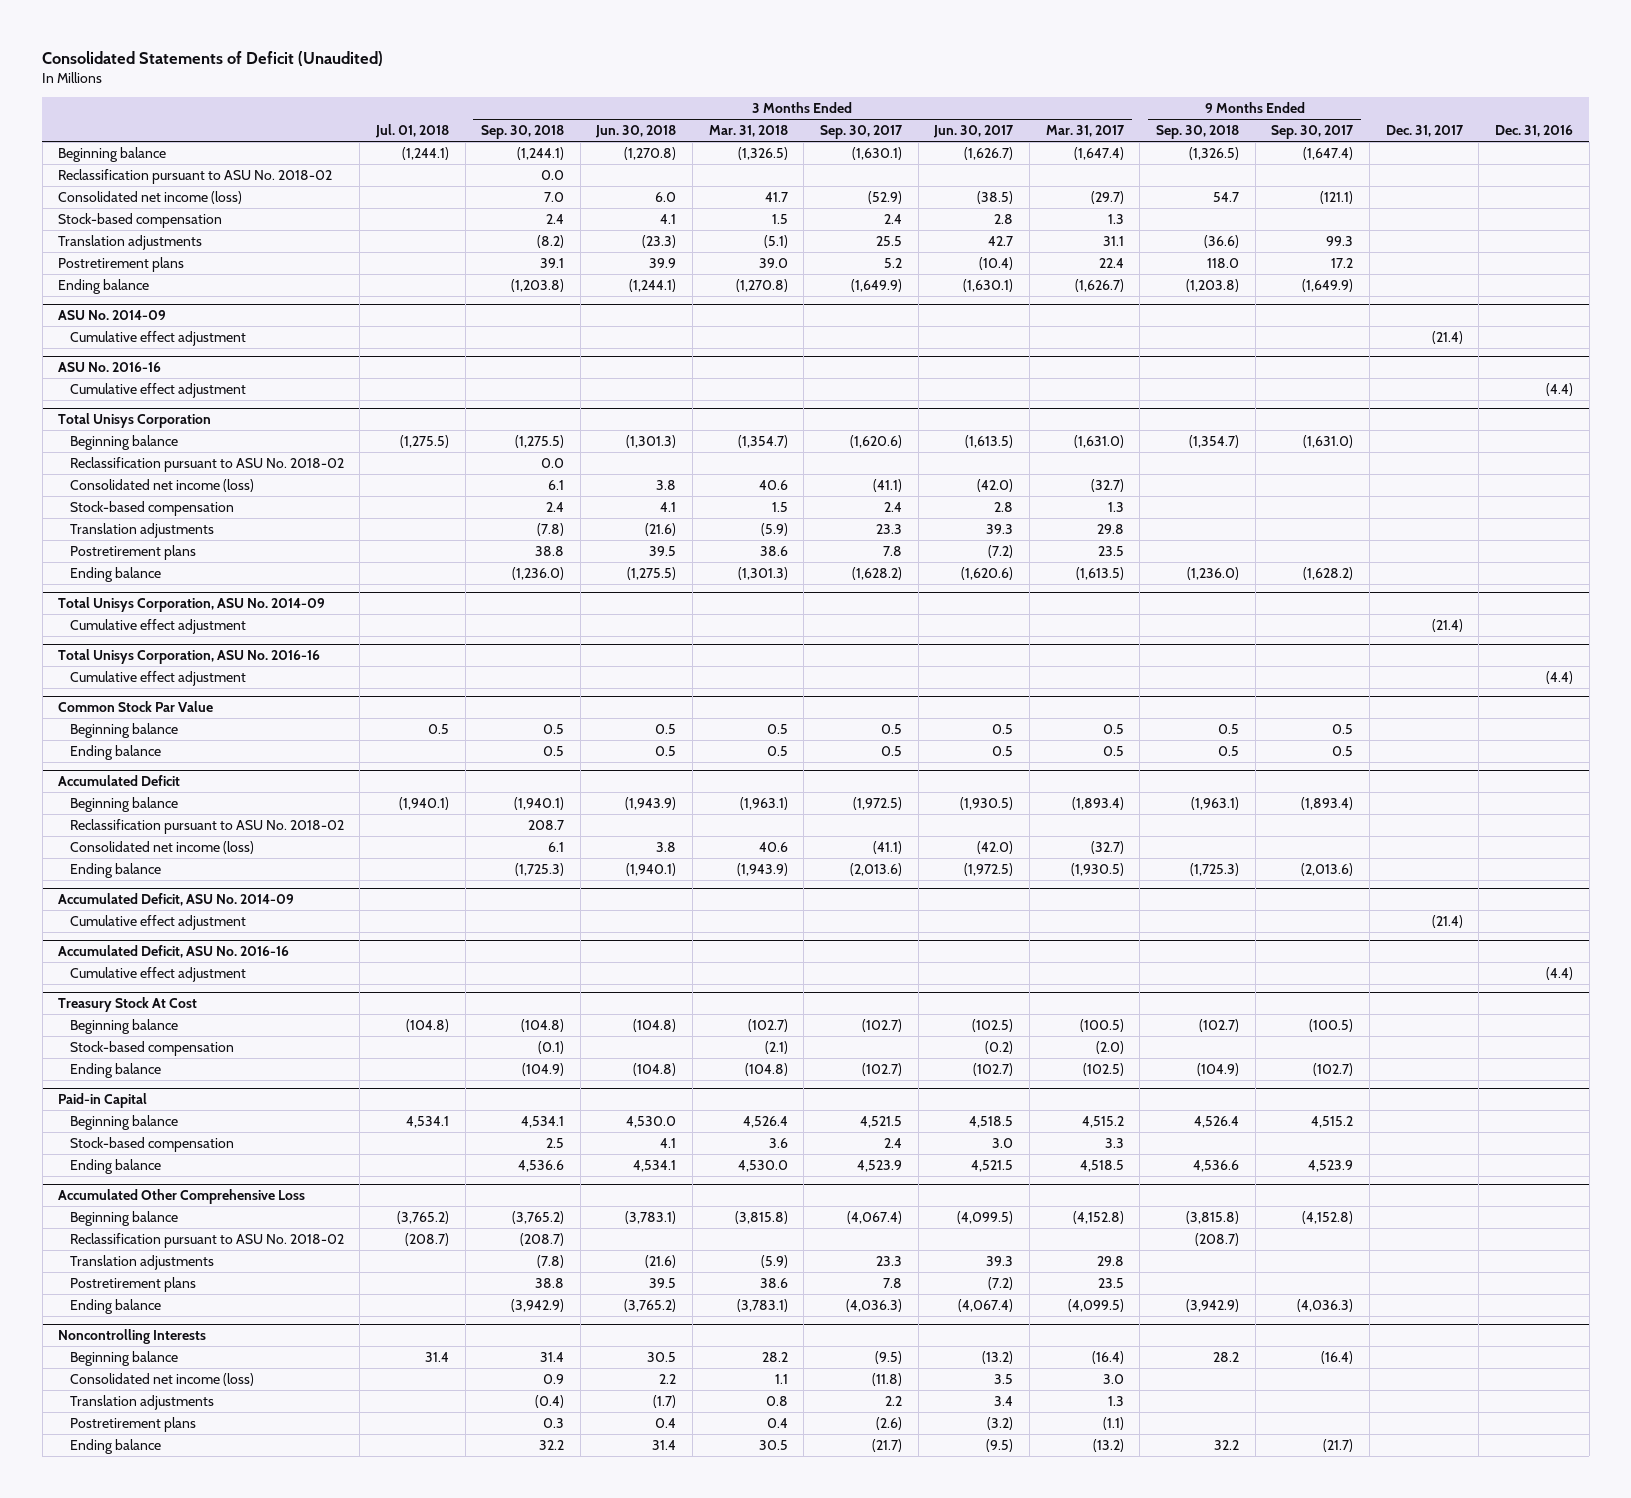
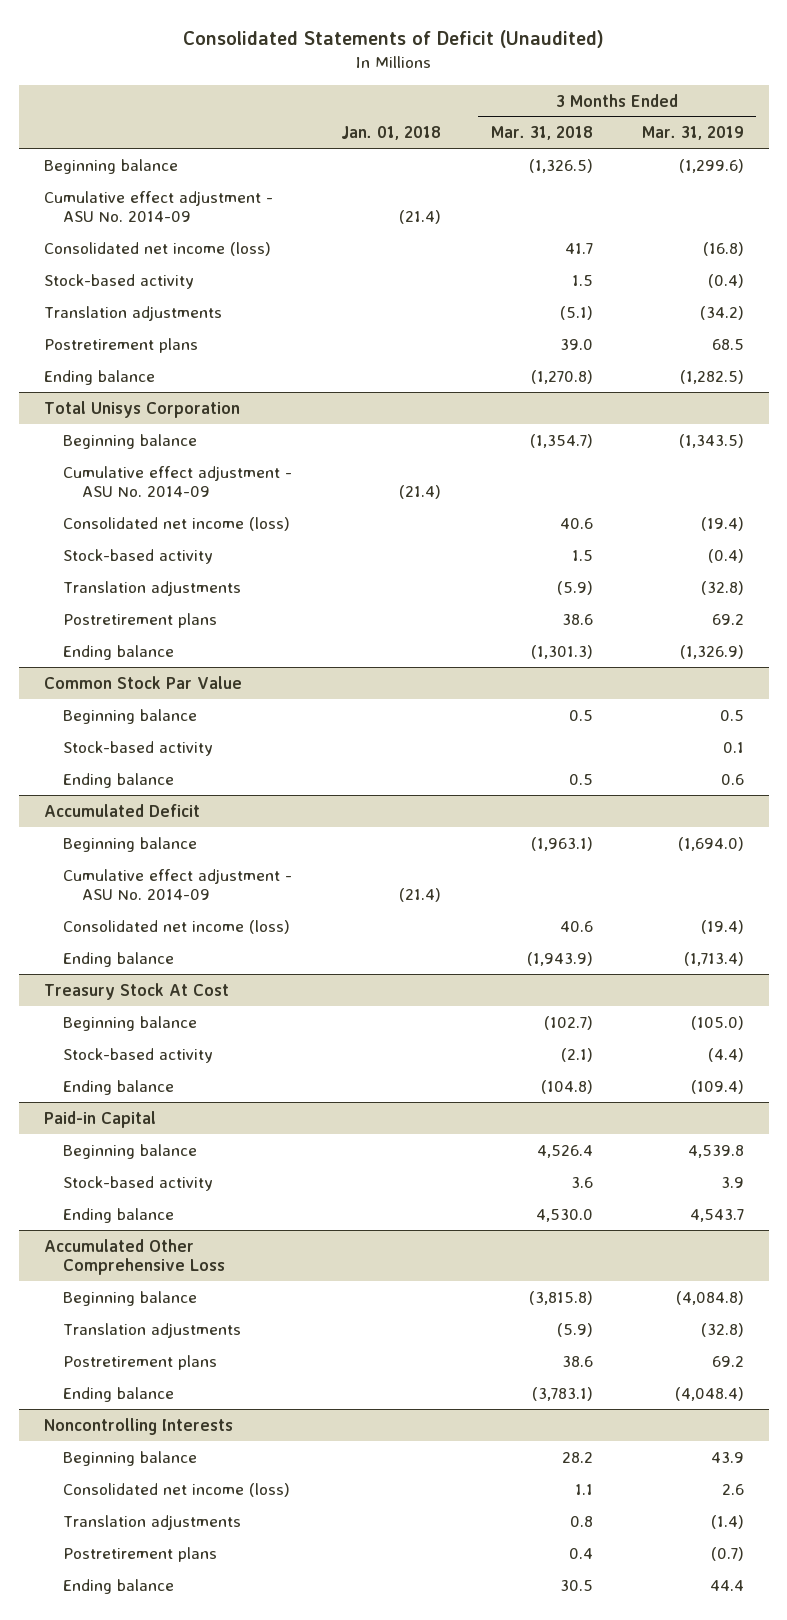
- | Jul. 01, 2018 | 3 Months Ended Sep. 30, 2018 | 3 Months Ended Jun. 30, 2018 | 3 Months Ended Mar. 31, 2018 | 3 Months Ended Sep. 30, 2017 | 3 Months Ended Jun. 30, 2017 | 3 Months Ended Mar. 31, 2017 | 9 Months Ended Sep. 30, 2018 | 9 Months Ended Sep. 30, 2017 | Dec. 31, 2017 | Dec. 31, 2016
+ | Jan. 01, 2018 | 3 Months Ended Mar. 31, 2018 | 3 Months Ended Mar. 31, 2019
- Reclassification pursuant to ASU No. 2018-02 | | 0.0 | | | | | | | | |
+ Cumulative effect adjustment - ASU No. 2014-09 | (21.4) | |
- Stock-based compensation | | 2.4 | 4.1 | 1.5 | 2.4 | 2.8 | 1.3 | | | |
+ Stock-based activity | | 1.5 | (0.4)
- ASU No. 2014-09
- Cumulative effect adjustment | | | | | | | | | | (21.4) |
- ASU No. 2016-16
- Cumulative effect adjustment | | | | | | | | | | | (4.4)
@ Total Unisys Corporation
- Reclassification pursuant to ASU No. 2018-02 | | 0.0 | | | | | | | | |
+ Cumulative effect adjustment - ASU No. 2014-09 | (21.4) | |
- Stock-based compensation | | 2.4 | 4.1 | 1.5 | 2.4 | 2.8 | 1.3 | | | |
+ Stock-based activity | | 1.5 | (0.4)
- Total Unisys Corporation, ASU No. 2014-09
- Cumulative effect adjustment | | | | | | | | | | (21.4) |
- Total Unisys Corporation, ASU No. 2016-16
- Cumulative effect adjustment | | | | | | | | | | | (4.4)
@ Common Stock Par Value
+ Stock-based activity | | | 0.1
@ Accumulated Deficit
- Reclassification pursuant to ASU No. 2018-02 | | 208.7 | | | | | | | | |
+ Cumulative effect adjustment - ASU No. 2014-09 | (21.4) | |
- Accumulated Deficit, ASU No. 2014-09
- Cumulative effect adjustment | | | | | | | | | | (21.4) |
- Accumulated Deficit, ASU No. 2016-16
- Cumulative effect adjustment | | | | | | | | | | | (4.4)
@ Treasury Stock At Cost
- Stock-based compensation | | (0.1) | | (2.1) | | (0.2) | (2.0) | | | |
+ Stock-based activity | | (2.1) | (4.4)
@ Paid-in Capital
- Stock-based compensation | | 2.5 | 4.1 | 3.6 | 2.4 | 3.0 | 3.3 | | | |
+ Stock-based activity | | 3.6 | 3.9
@ Accumulated Other Comprehensive Loss
- Reclassification pursuant to ASU No. 2018-02 | (208.7) | (208.7) | | | | | | (208.7) | | |

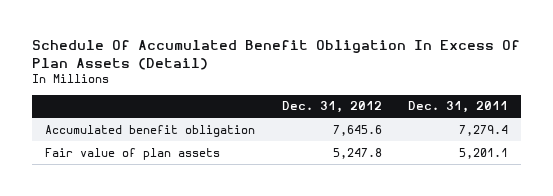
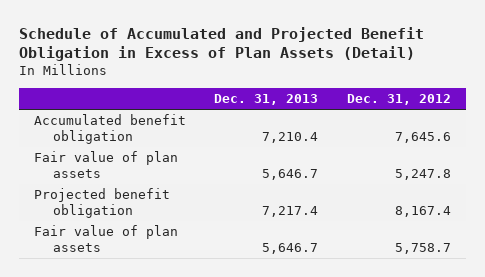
- Schedule Of Accumulated Benefit Obligation In Excess Of Plan Assets (Detail)
+ Schedule of Accumulated and Projected Benefit Obligation in Excess of Plan Assets (Detail)
- | Dec. 31, 2012 | Dec. 31, 2011
+ | Dec. 31, 2013 | Dec. 31, 2012
+ Projected benefit obligation | 7,217.4 | 8,167.4
+ Fair value of plan assets | 5,646.7 | 5,758.7

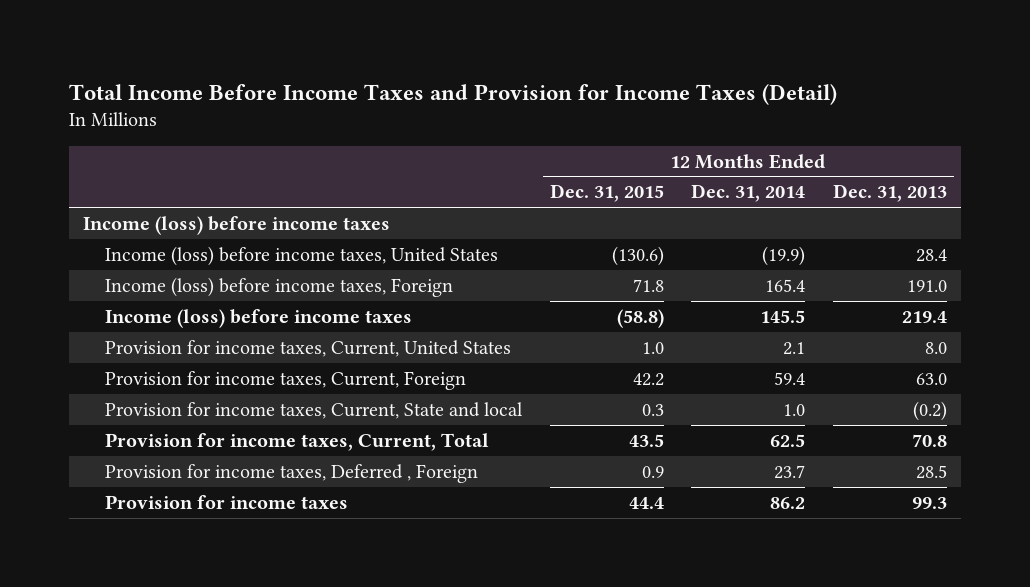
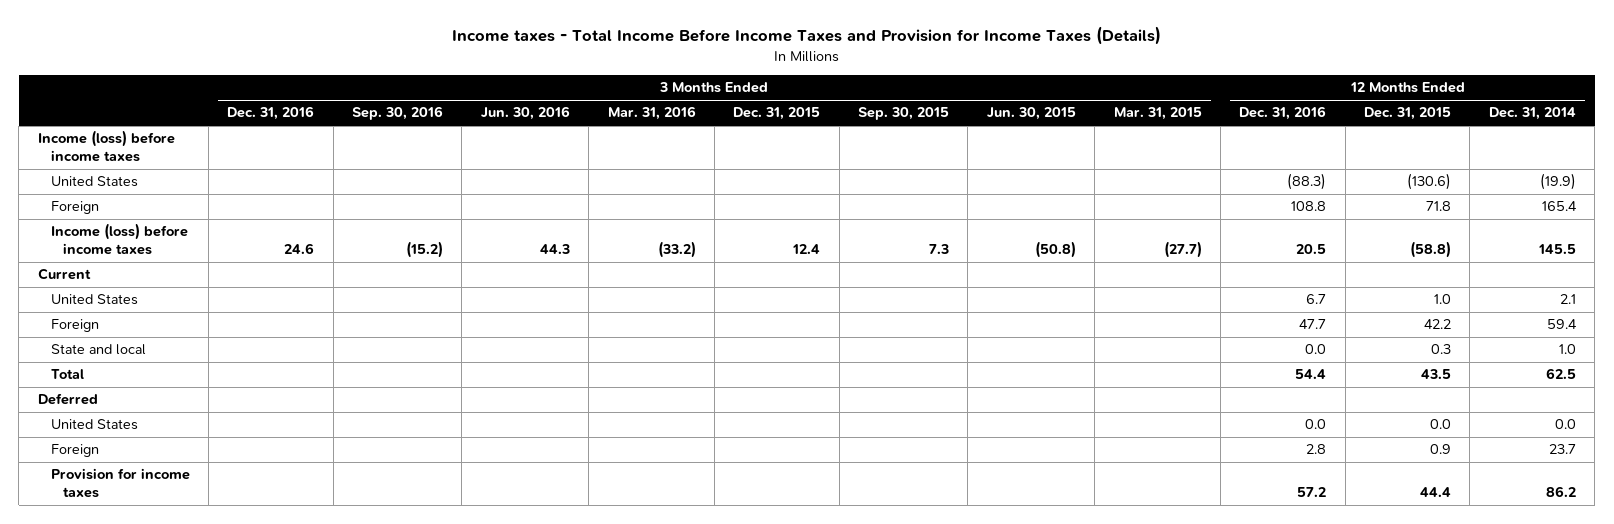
- Total Income Before Income Taxes and Provision for Income Taxes (Detail)
+ Income taxes - Total Income Before Income Taxes and Provision for Income Taxes (Details)
- | 12 Months Ended Dec. 31, 2015 | 12 Months Ended Dec. 31, 2014 | 12 Months Ended Dec. 31, 2013
+ | 3 Months Ended Dec. 31, 2016 | 3 Months Ended Sep. 30, 2016 | 3 Months Ended Jun. 30, 2016 | 3 Months Ended Mar. 31, 2016 | 3 Months Ended Dec. 31, 2015 | 3 Months Ended Sep. 30, 2015 | 3 Months Ended Jun. 30, 2015 | 3 Months Ended Mar. 31, 2015 | 12 Months Ended Dec. 31, 2016 | 12 Months Ended Dec. 31, 2015 | 12 Months Ended Dec. 31, 2014
- Income (loss) before income taxes, United States | (130.6) | (19.9) | 28.4
- Income (loss) before income taxes, Foreign | 71.8 | 165.4 | 191.0
+ United States | | | | | | | | | (88.3) | (130.6) | (19.9)
+ Foreign | | | | | | | | | 108.8 | 71.8 | 165.4
- Provision for income taxes, Current, United States | 1.0 | 2.1 | 8.0
- Provision for income taxes, Current, Foreign | 42.2 | 59.4 | 63.0
- Provision for income taxes, Current, State and local | 0.3 | 1.0 | (0.2)
- Provision for income taxes, Current, Total | 43.5 | 62.5 | 70.8
- Provision for income taxes, Deferred , Foreign | 0.9 | 23.7 | 28.5
+ Current
+ United States | | | | | | | | | 6.7 | 1.0 | 2.1
+ Foreign | | | | | | | | | 47.7 | 42.2 | 59.4
+ State and local | | | | | | | | | 0.0 | 0.3 | 1.0
+ Total | | | | | | | | | 54.4 | 43.5 | 62.5
+ Deferred
+ United States | | | | | | | | | 0.0 | 0.0 | 0.0
+ Foreign | | | | | | | | | 2.8 | 0.9 | 23.7

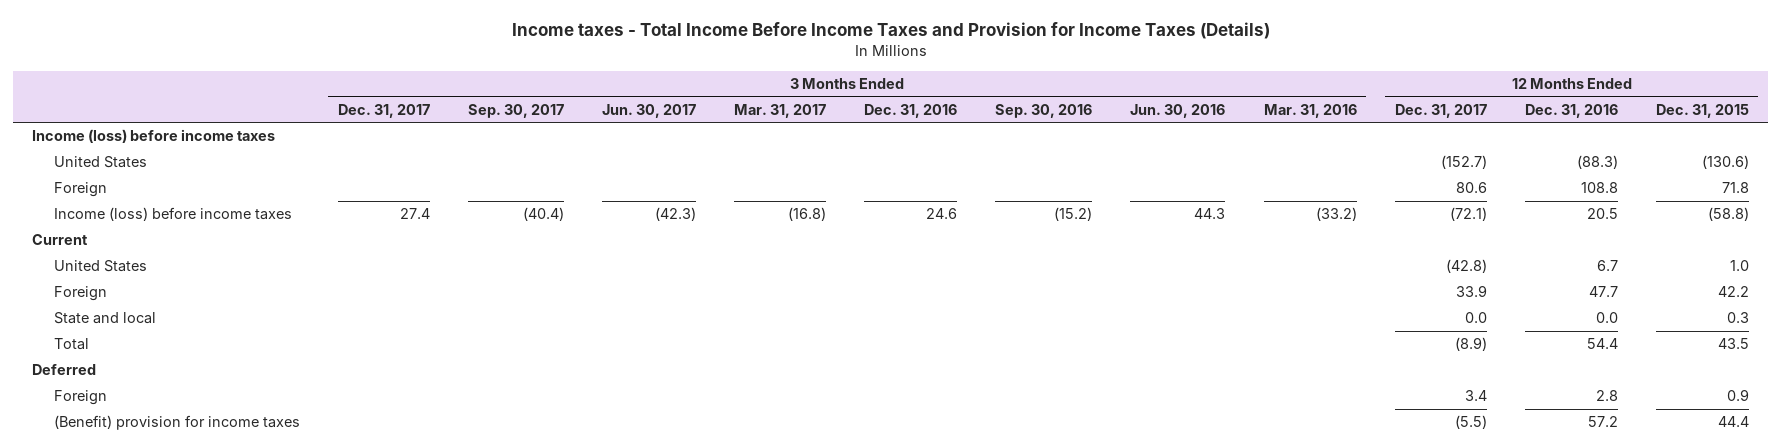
- | 3 Months Ended Dec. 31, 2016 | 3 Months Ended Sep. 30, 2016 | 3 Months Ended Jun. 30, 2016 | 3 Months Ended Mar. 31, 2016 | 3 Months Ended Dec. 31, 2015 | 3 Months Ended Sep. 30, 2015 | 3 Months Ended Jun. 30, 2015 | 3 Months Ended Mar. 31, 2015 | 12 Months Ended Dec. 31, 2016 | 12 Months Ended Dec. 31, 2015 | 12 Months Ended Dec. 31, 2014
+ | 3 Months Ended Dec. 31, 2017 | 3 Months Ended Sep. 30, 2017 | 3 Months Ended Jun. 30, 2017 | 3 Months Ended Mar. 31, 2017 | 3 Months Ended Dec. 31, 2016 | 3 Months Ended Sep. 30, 2016 | 3 Months Ended Jun. 30, 2016 | 3 Months Ended Mar. 31, 2016 | 12 Months Ended Dec. 31, 2017 | 12 Months Ended Dec. 31, 2016 | 12 Months Ended Dec. 31, 2015
- United States | | | | | | | | | 0.0 | 0.0 | 0.0
- Provision for income taxes | | | | | | | | | 57.2 | 44.4 | 86.2
+ (Benefit) provision for income taxes | | | | | | | | | (5.5) | 57.2 | 44.4

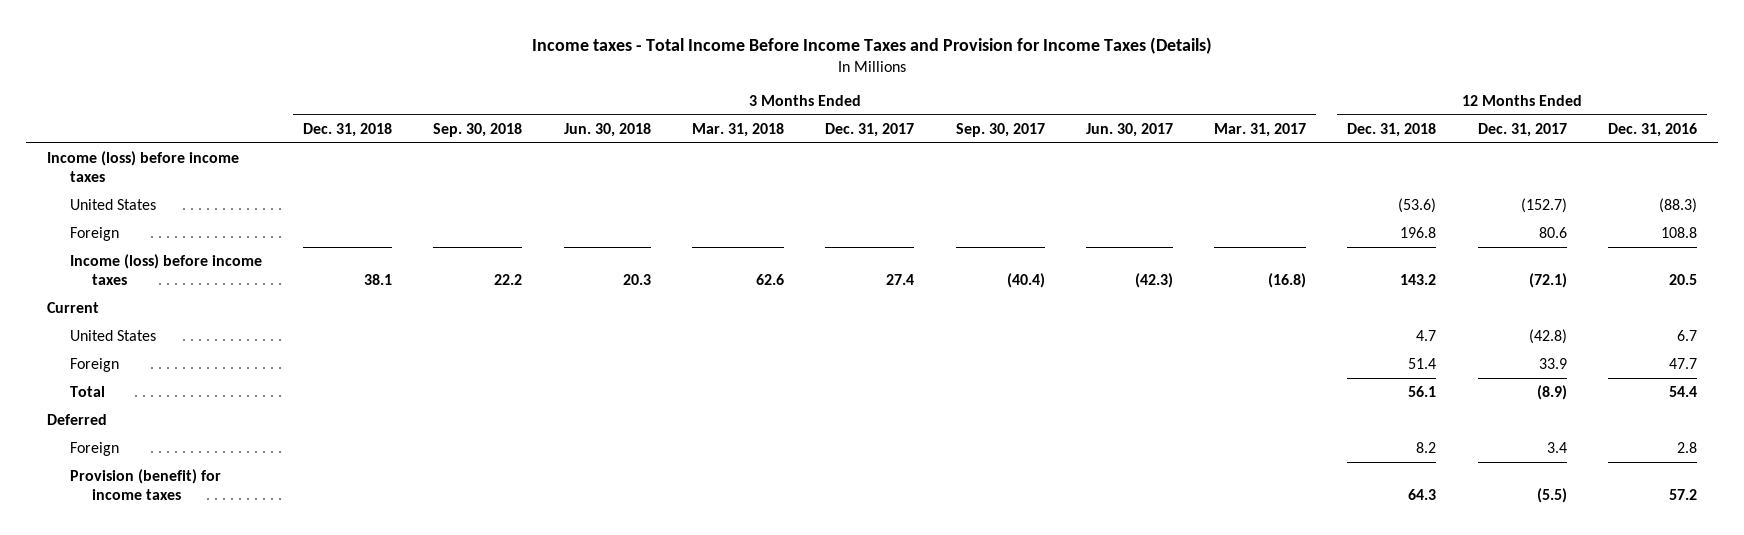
- | 3 Months Ended Dec. 31, 2017 | 3 Months Ended Sep. 30, 2017 | 3 Months Ended Jun. 30, 2017 | 3 Months Ended Mar. 31, 2017 | 3 Months Ended Dec. 31, 2016 | 3 Months Ended Sep. 30, 2016 | 3 Months Ended Jun. 30, 2016 | 3 Months Ended Mar. 31, 2016 | 12 Months Ended Dec. 31, 2017 | 12 Months Ended Dec. 31, 2016 | 12 Months Ended Dec. 31, 2015
+ | 3 Months Ended Dec. 31, 2018 | 3 Months Ended Sep. 30, 2018 | 3 Months Ended Jun. 30, 2018 | 3 Months Ended Mar. 31, 2018 | 3 Months Ended Dec. 31, 2017 | 3 Months Ended Sep. 30, 2017 | 3 Months Ended Jun. 30, 2017 | 3 Months Ended Mar. 31, 2017 | 12 Months Ended Dec. 31, 2018 | 12 Months Ended Dec. 31, 2017 | 12 Months Ended Dec. 31, 2016
- State and local | | | | | | | | | 0.0 | 0.0 | 0.3
- (Benefit) provision for income taxes | | | | | | | | | (5.5) | 57.2 | 44.4
+ Provision (benefit) for income taxes | | | | | | | | | 64.3 | (5.5) | 57.2

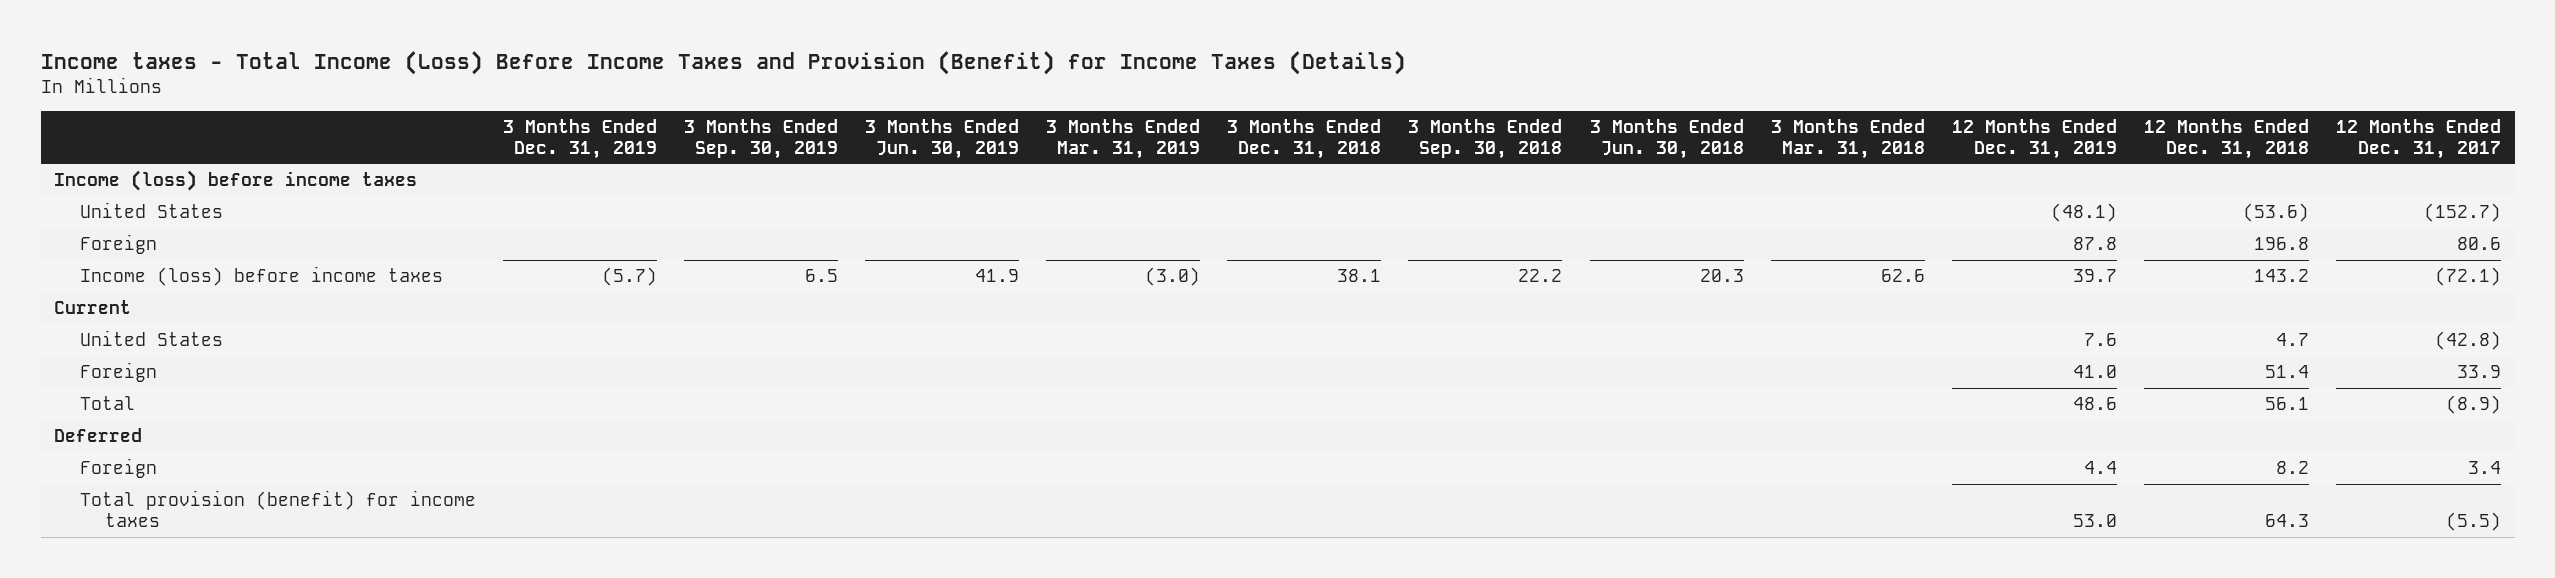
- Income taxes - Total Income Before Income Taxes and Provision for Income Taxes (Details)
+ Income taxes - Total Income (Loss) Before Income Taxes and Provision (Benefit) for Income Taxes (Details)
- | 3 Months Ended Dec. 31, 2018 | 3 Months Ended Sep. 30, 2018 | 3 Months Ended Jun. 30, 2018 | 3 Months Ended Mar. 31, 2018 | 3 Months Ended Dec. 31, 2017 | 3 Months Ended Sep. 30, 2017 | 3 Months Ended Jun. 30, 2017 | 3 Months Ended Mar. 31, 2017 | 12 Months Ended Dec. 31, 2018 | 12 Months Ended Dec. 31, 2017 | 12 Months Ended Dec. 31, 2016
+ | 3 Months Ended Dec. 31, 2019 | 3 Months Ended Sep. 30, 2019 | 3 Months Ended Jun. 30, 2019 | 3 Months Ended Mar. 31, 2019 | 3 Months Ended Dec. 31, 2018 | 3 Months Ended Sep. 30, 2018 | 3 Months Ended Jun. 30, 2018 | 3 Months Ended Mar. 31, 2018 | 12 Months Ended Dec. 31, 2019 | 12 Months Ended Dec. 31, 2018 | 12 Months Ended Dec. 31, 2017
- Provision (benefit) for income taxes | | | | | | | | | 64.3 | (5.5) | 57.2
+ Total provision (benefit) for income taxes | | | | | | | | | 53.0 | 64.3 | (5.5)

